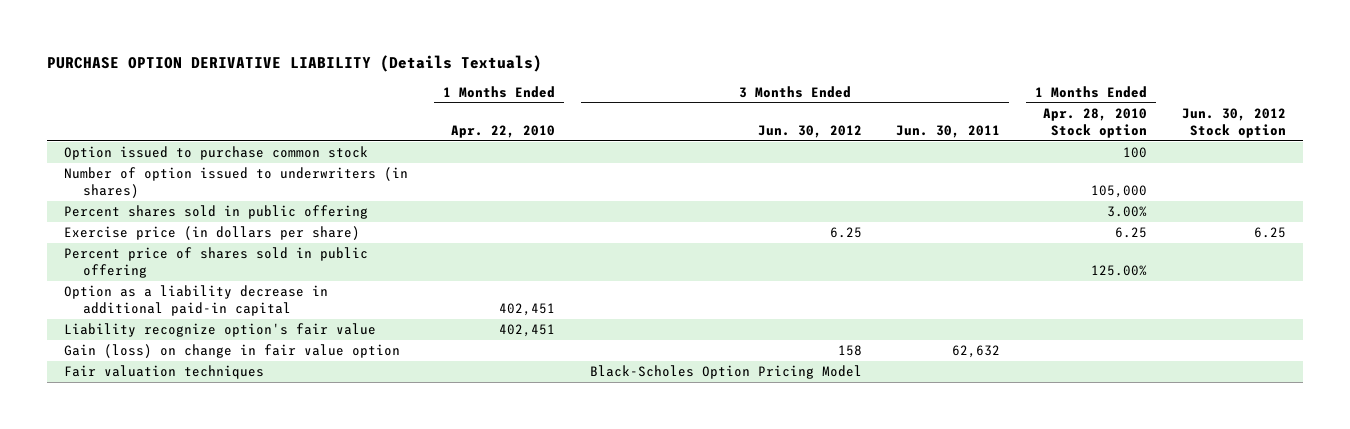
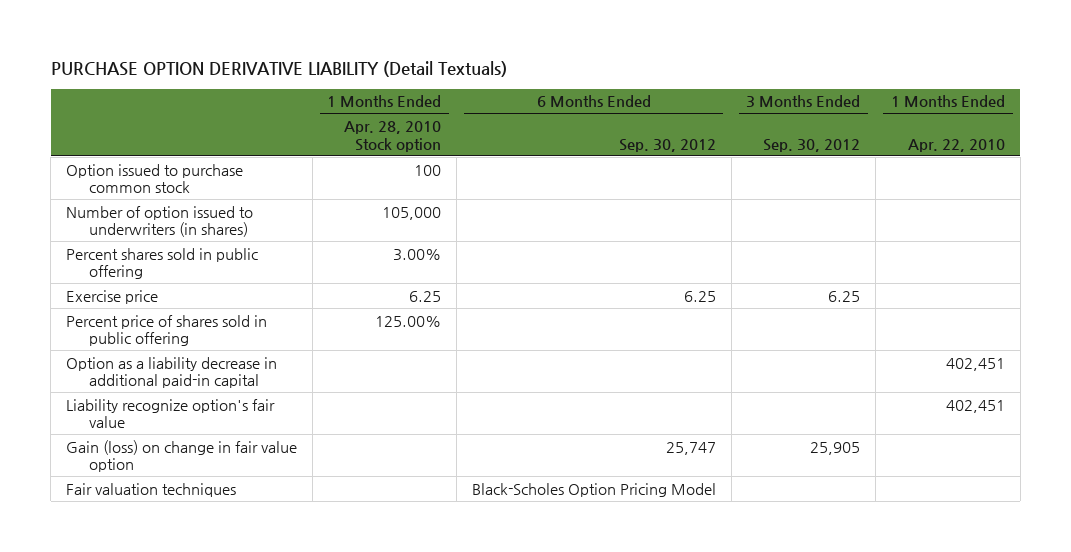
- PURCHASE OPTION DERIVATIVE LIABILITY (Details Textuals)
+ PURCHASE OPTION DERIVATIVE LIABILITY (Detail Textuals)
- | 1 Months Ended Apr. 22, 2010 | 3 Months Ended Jun. 30, 2012 | 3 Months Ended Jun. 30, 2011 | 1 Months Ended Apr. 28, 2010 Stock option | Jun. 30, 2012 Stock option
+ | 1 Months Ended Apr. 28, 2010 Stock option | 6 Months Ended Sep. 30, 2012 | 3 Months Ended Sep. 30, 2012 | 1 Months Ended Apr. 22, 2010
- Exercise price (in dollars per share) | | 6.25 | | 6.25 | 6.25
+ Exercise price | 6.25 | 6.25 | 6.25 |

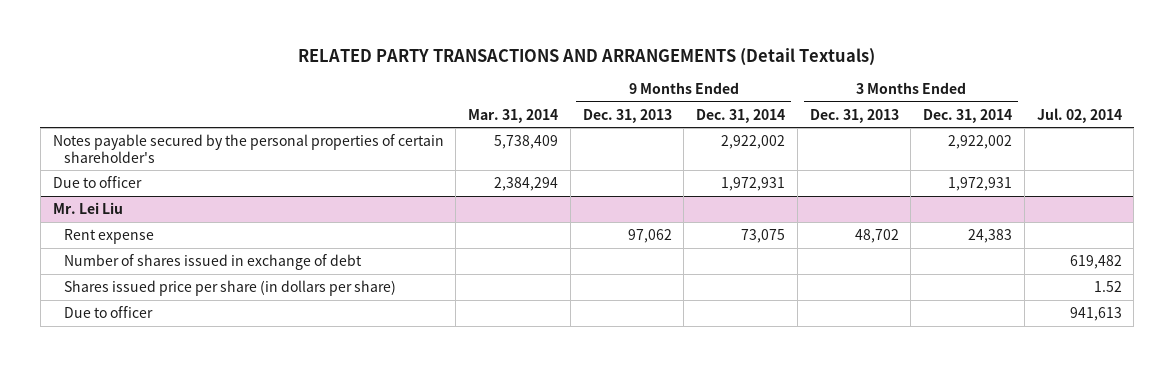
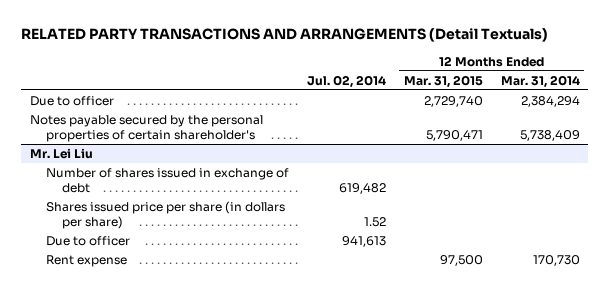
- | Mar. 31, 2014 | 9 Months Ended Dec. 31, 2013 | 9 Months Ended Dec. 31, 2014 | 3 Months Ended Dec. 31, 2013 | 3 Months Ended Dec. 31, 2014 | Jul. 02, 2014
+ | Jul. 02, 2014 | 12 Months Ended Mar. 31, 2015 | 12 Months Ended Mar. 31, 2014
moved down: Notes payable secured by the personal properties of certain shareholder's | | 5,790,471 | 5,738,409
@ Mr. Lei Liu
moved down: Rent expense | | 97,500 | 170,730

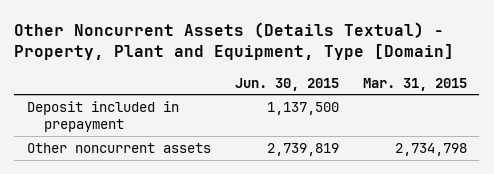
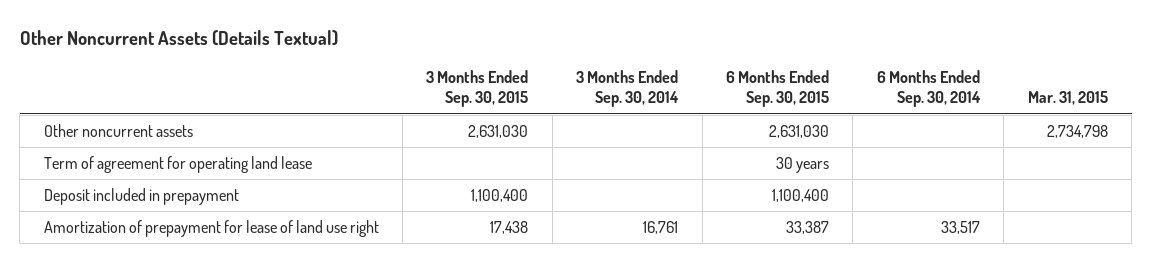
- Other Noncurrent Assets (Details Textual) - Property, Plant and Equipment, Type [Domain]
+ Other Noncurrent Assets (Details Textual)
- | Jun. 30, 2015 | Mar. 31, 2015
+ | 3 Months Ended Sep. 30, 2015 | 3 Months Ended Sep. 30, 2014 | 6 Months Ended Sep. 30, 2015 | 6 Months Ended Sep. 30, 2014 | Mar. 31, 2015
+ Term of agreement for operating land lease | | | 30 years | |
moved down: Deposit included in prepayment | 1,100,400 | | 1,100,400 | |
+ Amortization of prepayment for lease of land use right | 17,438 | 16,761 | 33,387 | 33,517 |

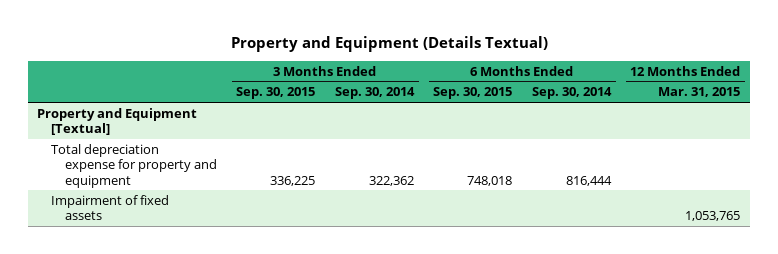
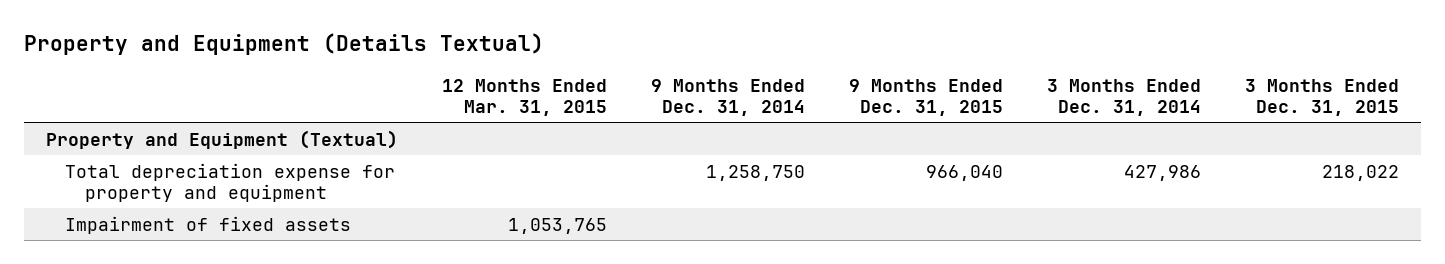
- | 3 Months Ended Sep. 30, 2015 | 3 Months Ended Sep. 30, 2014 | 6 Months Ended Sep. 30, 2015 | 6 Months Ended Sep. 30, 2014 | 12 Months Ended Mar. 31, 2015
+ | 12 Months Ended Mar. 31, 2015 | 9 Months Ended Dec. 31, 2014 | 9 Months Ended Dec. 31, 2015 | 3 Months Ended Dec. 31, 2014 | 3 Months Ended Dec. 31, 2015
- Property and Equipment [Textual]
+ Property and Equipment (Textual)

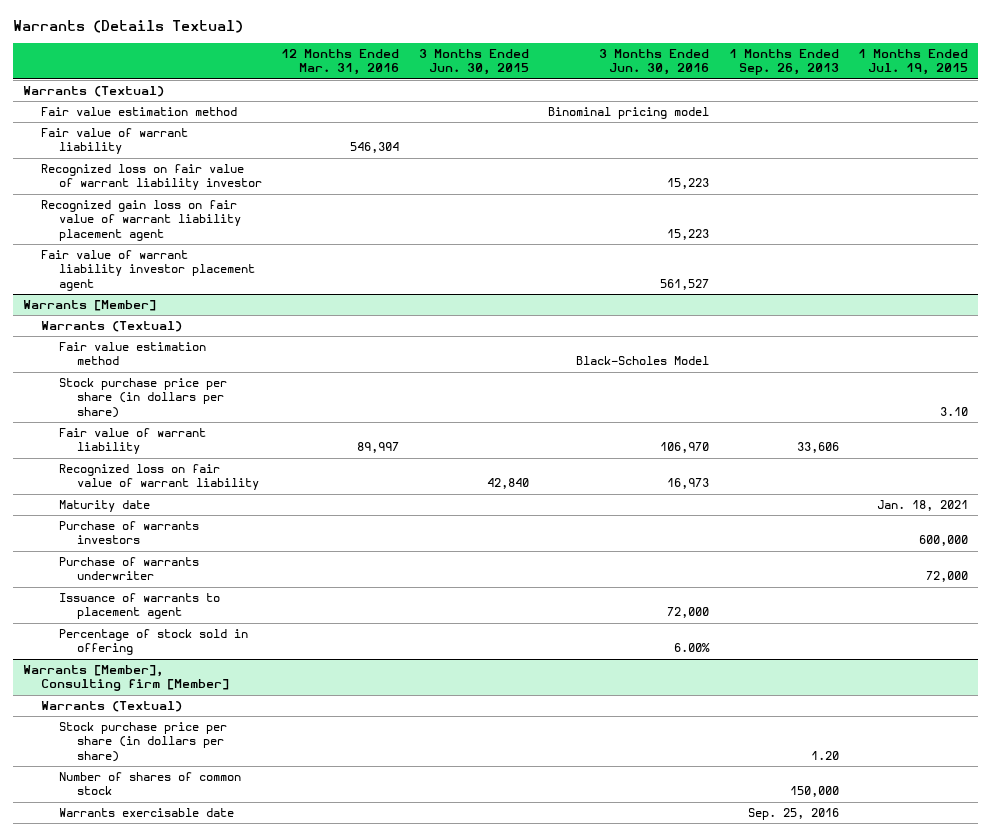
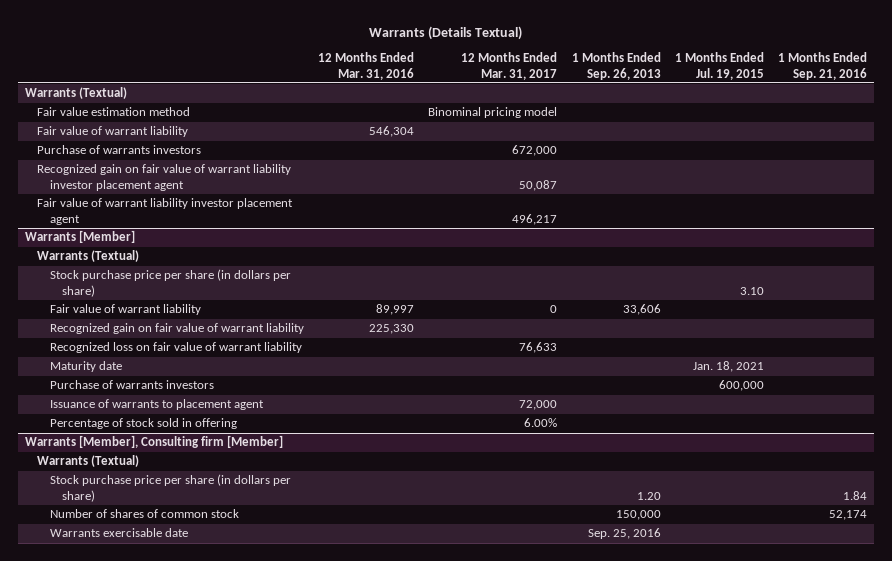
- | 12 Months Ended Mar. 31, 2016 | 3 Months Ended Jun. 30, 2015 | 3 Months Ended Jun. 30, 2016 | 1 Months Ended Sep. 26, 2013 | 1 Months Ended Jul. 19, 2015
+ | 12 Months Ended Mar. 31, 2016 | 12 Months Ended Mar. 31, 2017 | 1 Months Ended Sep. 26, 2013 | 1 Months Ended Jul. 19, 2015 | 1 Months Ended Sep. 21, 2016
- Recognized loss on fair value of warrant liability investor | | | 15,223 | |
- Recognized gain loss on fair value of warrant liability placement agent | | | 15,223 | |
+ Purchase of warrants investors | | 672,000 | | |
+ Recognized gain on fair value of warrant liability investor placement agent | | 50,087 | | |
@ Warrants [Member]
- Fair value estimation method | | | Black-Scholes Model | |
+ Recognized gain on fair value of warrant liability | 225,330 | | | |
- Purchase of warrants underwriter | | | | | 72,000

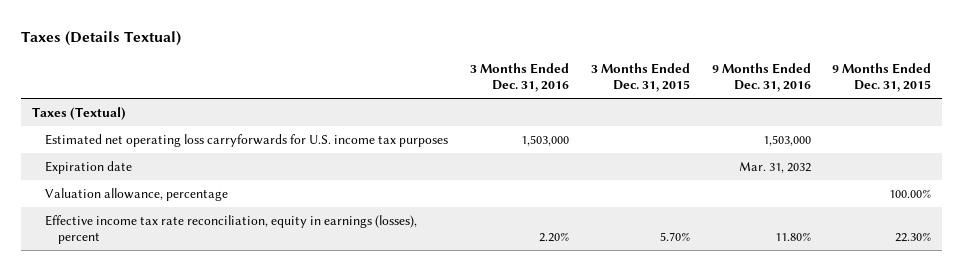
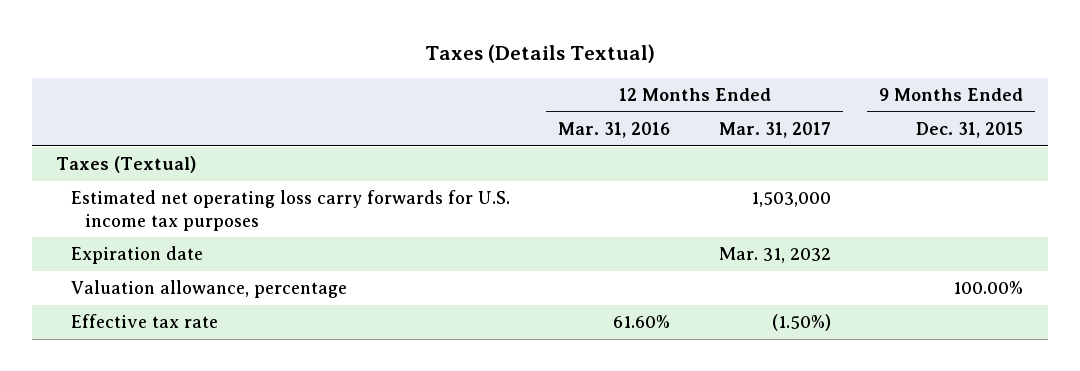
- | 3 Months Ended Dec. 31, 2016 | 3 Months Ended Dec. 31, 2015 | 9 Months Ended Dec. 31, 2016 | 9 Months Ended Dec. 31, 2015
+ | 12 Months Ended Mar. 31, 2016 | 12 Months Ended Mar. 31, 2017 | 9 Months Ended Dec. 31, 2015
- Estimated net operating loss carryforwards for U.S. income tax purposes | 1,503,000 | | 1,503,000 |
+ Estimated net operating loss carry forwards for U.S. income tax purposes | | 1,503,000 |
- Effective income tax rate reconciliation, equity in earnings (losses), percent | 2.20% | 5.70% | 11.80% | 22.30%
+ Effective tax rate | 61.60% | (1.50%) |

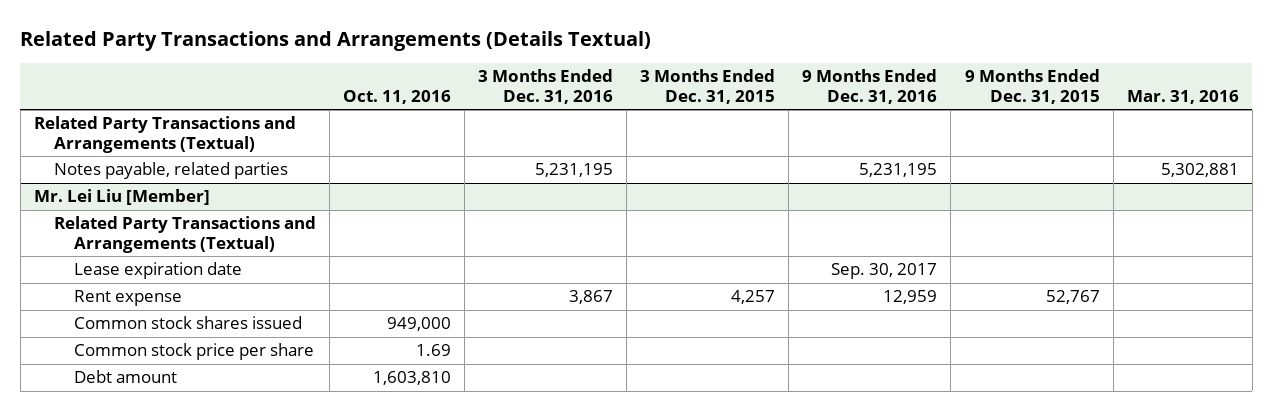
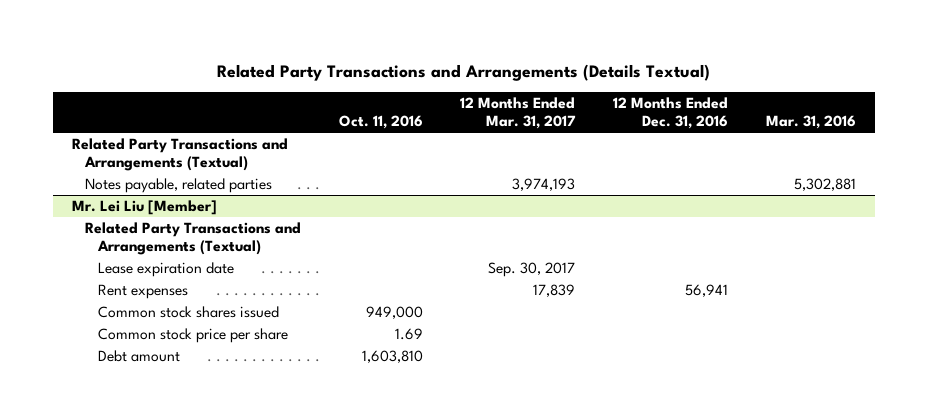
- | Oct. 11, 2016 | 3 Months Ended Dec. 31, 2016 | 3 Months Ended Dec. 31, 2015 | 9 Months Ended Dec. 31, 2016 | 9 Months Ended Dec. 31, 2015 | Mar. 31, 2016
+ | Oct. 11, 2016 | 12 Months Ended Mar. 31, 2017 | 12 Months Ended Dec. 31, 2016 | Mar. 31, 2016
@ Mr. Lei Liu [Member]
- Rent expense | | 3,867 | 4,257 | 12,959 | 52,767 |
+ Rent expenses | | 17,839 | 56,941 |

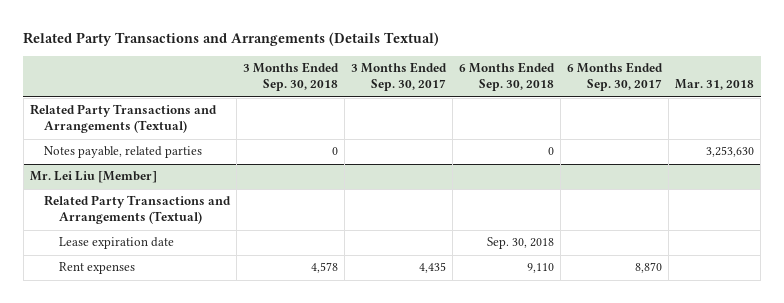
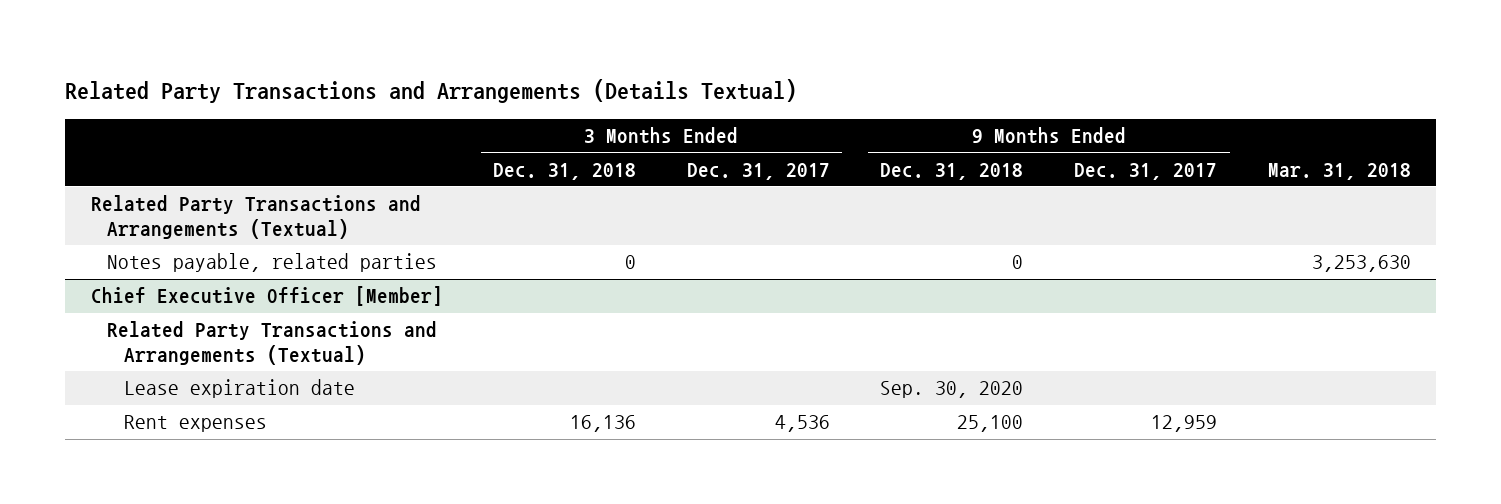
- | 3 Months Ended Sep. 30, 2018 | 3 Months Ended Sep. 30, 2017 | 6 Months Ended Sep. 30, 2018 | 6 Months Ended Sep. 30, 2017 | Mar. 31, 2018
+ | 3 Months Ended Dec. 31, 2018 | 3 Months Ended Dec. 31, 2017 | 9 Months Ended Dec. 31, 2018 | 9 Months Ended Dec. 31, 2017 | Mar. 31, 2018
- Mr. Lei Liu [Member]
+ Chief Executive Officer [Member]

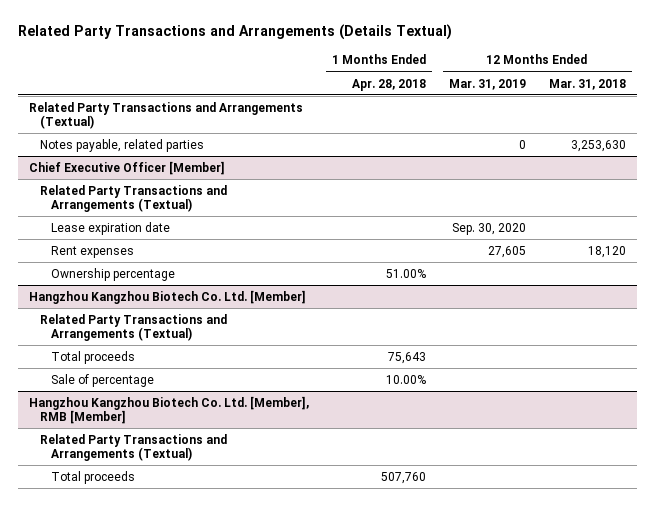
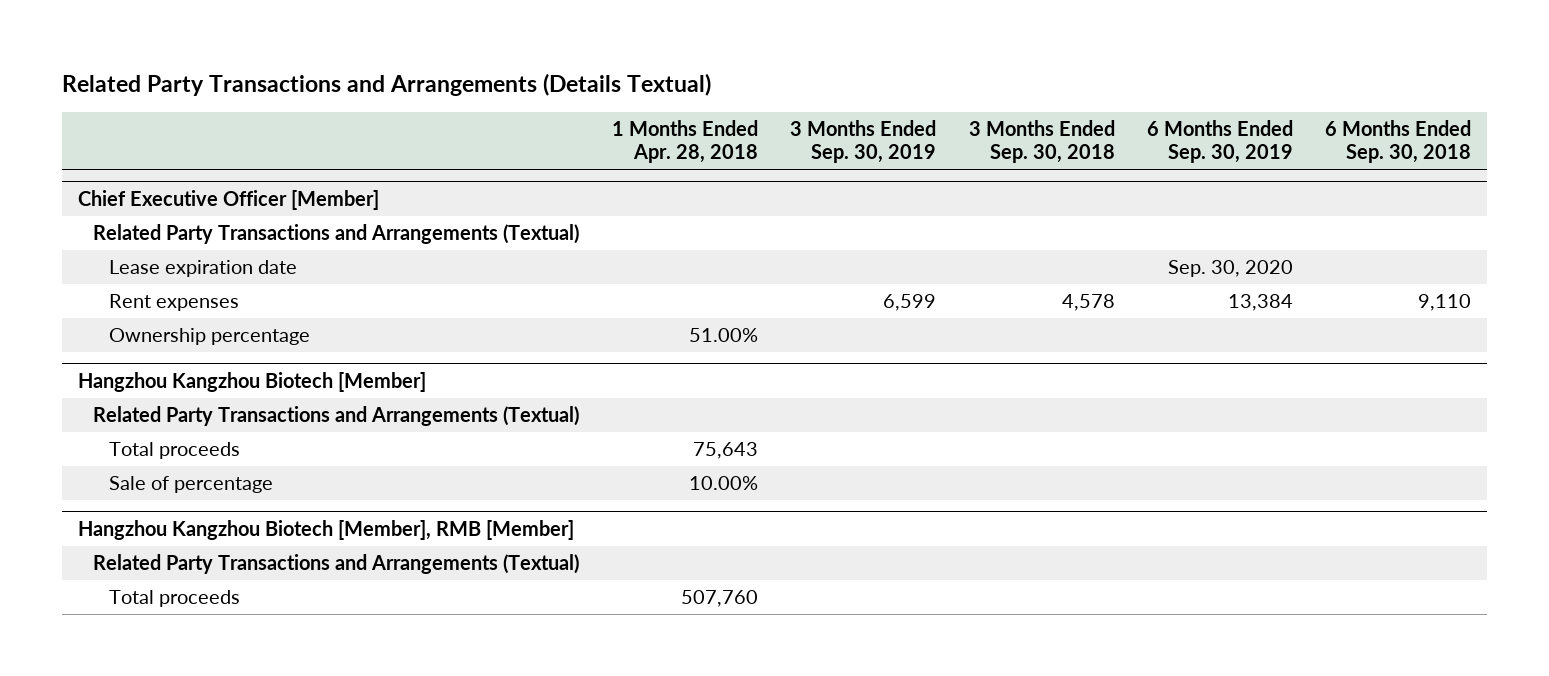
- | 1 Months Ended Apr. 28, 2018 | 12 Months Ended Mar. 31, 2019 | 12 Months Ended Mar. 31, 2018
+ | 1 Months Ended Apr. 28, 2018 | 3 Months Ended Sep. 30, 2019 | 3 Months Ended Sep. 30, 2018 | 6 Months Ended Sep. 30, 2019 | 6 Months Ended Sep. 30, 2018
- Related Party Transactions and Arrangements (Textual)
- Notes payable, related parties | | 0 | 3,253,630
- Hangzhou Kangzhou Biotech Co. Ltd. [Member]
+ Hangzhou Kangzhou Biotech [Member]
- Hangzhou Kangzhou Biotech Co. Ltd. [Member], RMB [Member]
+ Hangzhou Kangzhou Biotech [Member], RMB [Member]

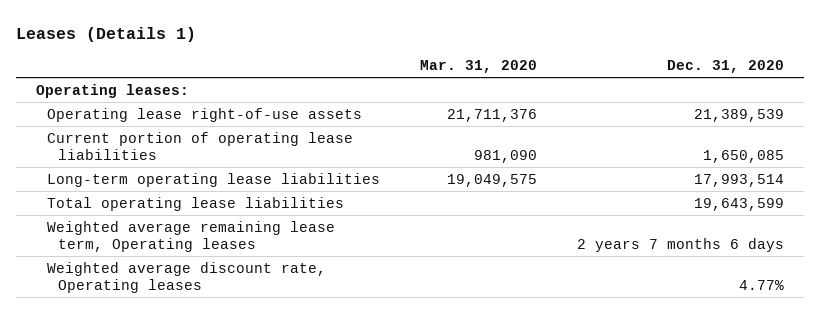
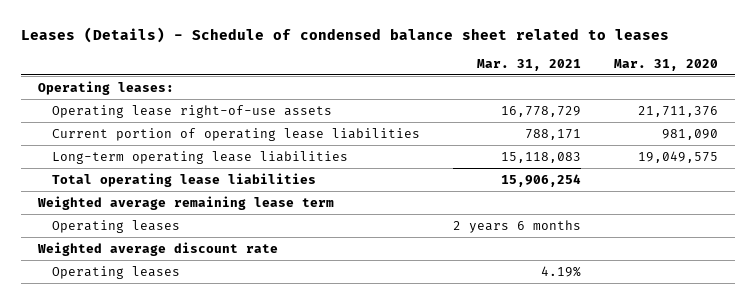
- Leases (Details 1)
+ Leases (Details) - Schedule of condensed balance sheet related to leases
- | Mar. 31, 2020 | Dec. 31, 2020
+ | Mar. 31, 2021 | Mar. 31, 2020
- Weighted average remaining lease term, Operating leases | | 2 years 7 months 6 days
- Weighted average discount rate, Operating leases | | 4.77%
+ Weighted average remaining lease term
+ Operating leases | 2 years 6 months |
+ Weighted average discount rate
+ Operating leases | 4.19% |

